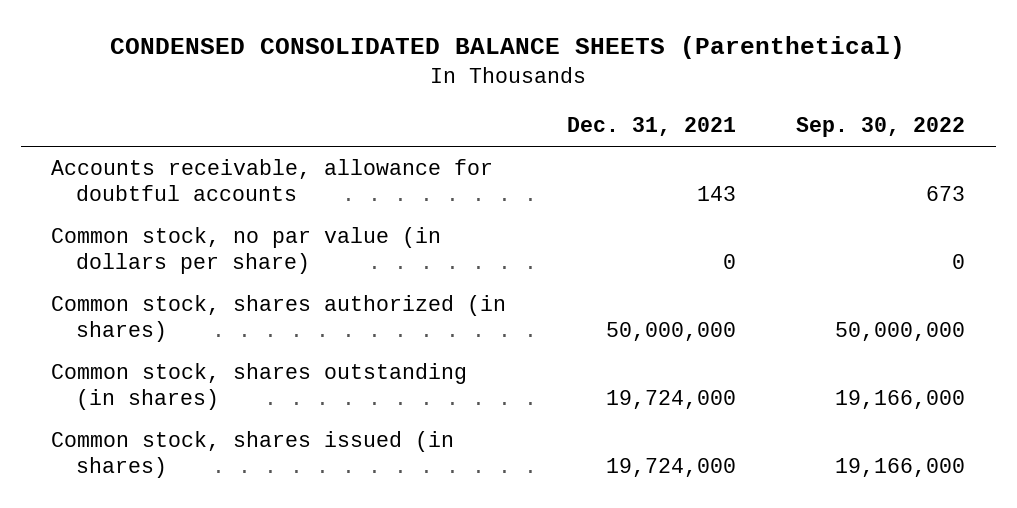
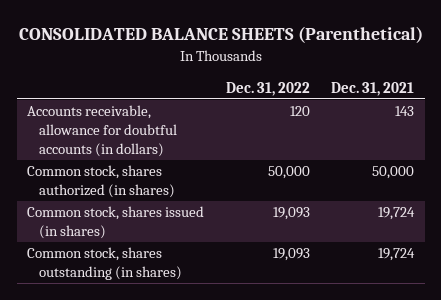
- CONDENSED CONSOLIDATED BALANCE SHEETS (Parenthetical)
+ CONSOLIDATED BALANCE SHEETS (Parenthetical)
- | Dec. 31, 2021 | Sep. 30, 2022
+ | Dec. 31, 2022 | Dec. 31, 2021
- Accounts receivable, allowance for doubtful accounts | 143 | 673
- Common stock, no par value (in dollars per share) | 0 | 0
- Common stock, shares authorized (in shares) | 50,000,000 | 50,000,000
- Common stock, shares outstanding (in shares) | 19,724,000 | 19,166,000
- Common stock, shares issued (in shares) | 19,724,000 | 19,166,000
+ Accounts receivable, allowance for doubtful accounts (in dollars) | 120 | 143
+ Common stock, shares authorized (in shares) | 50,000 | 50,000
+ Common stock, shares issued (in shares) | 19,093 | 19,724
+ Common stock, shares outstanding (in shares) | 19,093 | 19,724

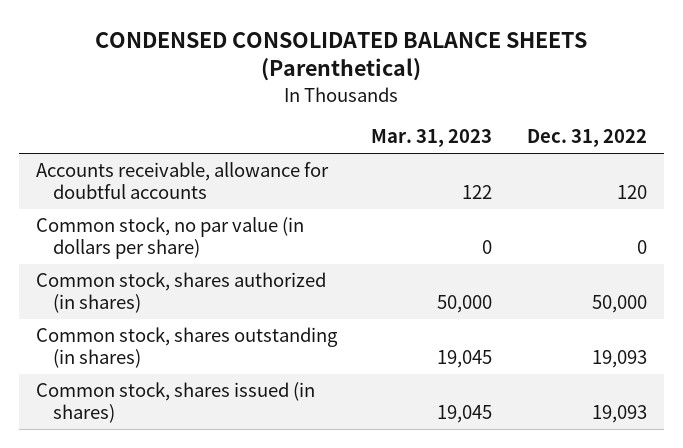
- CONSOLIDATED BALANCE SHEETS (Parenthetical)
+ CONDENSED CONSOLIDATED BALANCE SHEETS (Parenthetical)
- | Dec. 31, 2022 | Dec. 31, 2021
+ | Mar. 31, 2023 | Dec. 31, 2022
- Accounts receivable, allowance for doubtful accounts (in dollars) | 120 | 143
+ Accounts receivable, allowance for doubtful accounts | 122 | 120
+ Common stock, no par value (in dollars per share) | 0 | 0
moved down: Common stock, shares issued (in shares) | 19,045 | 19,093

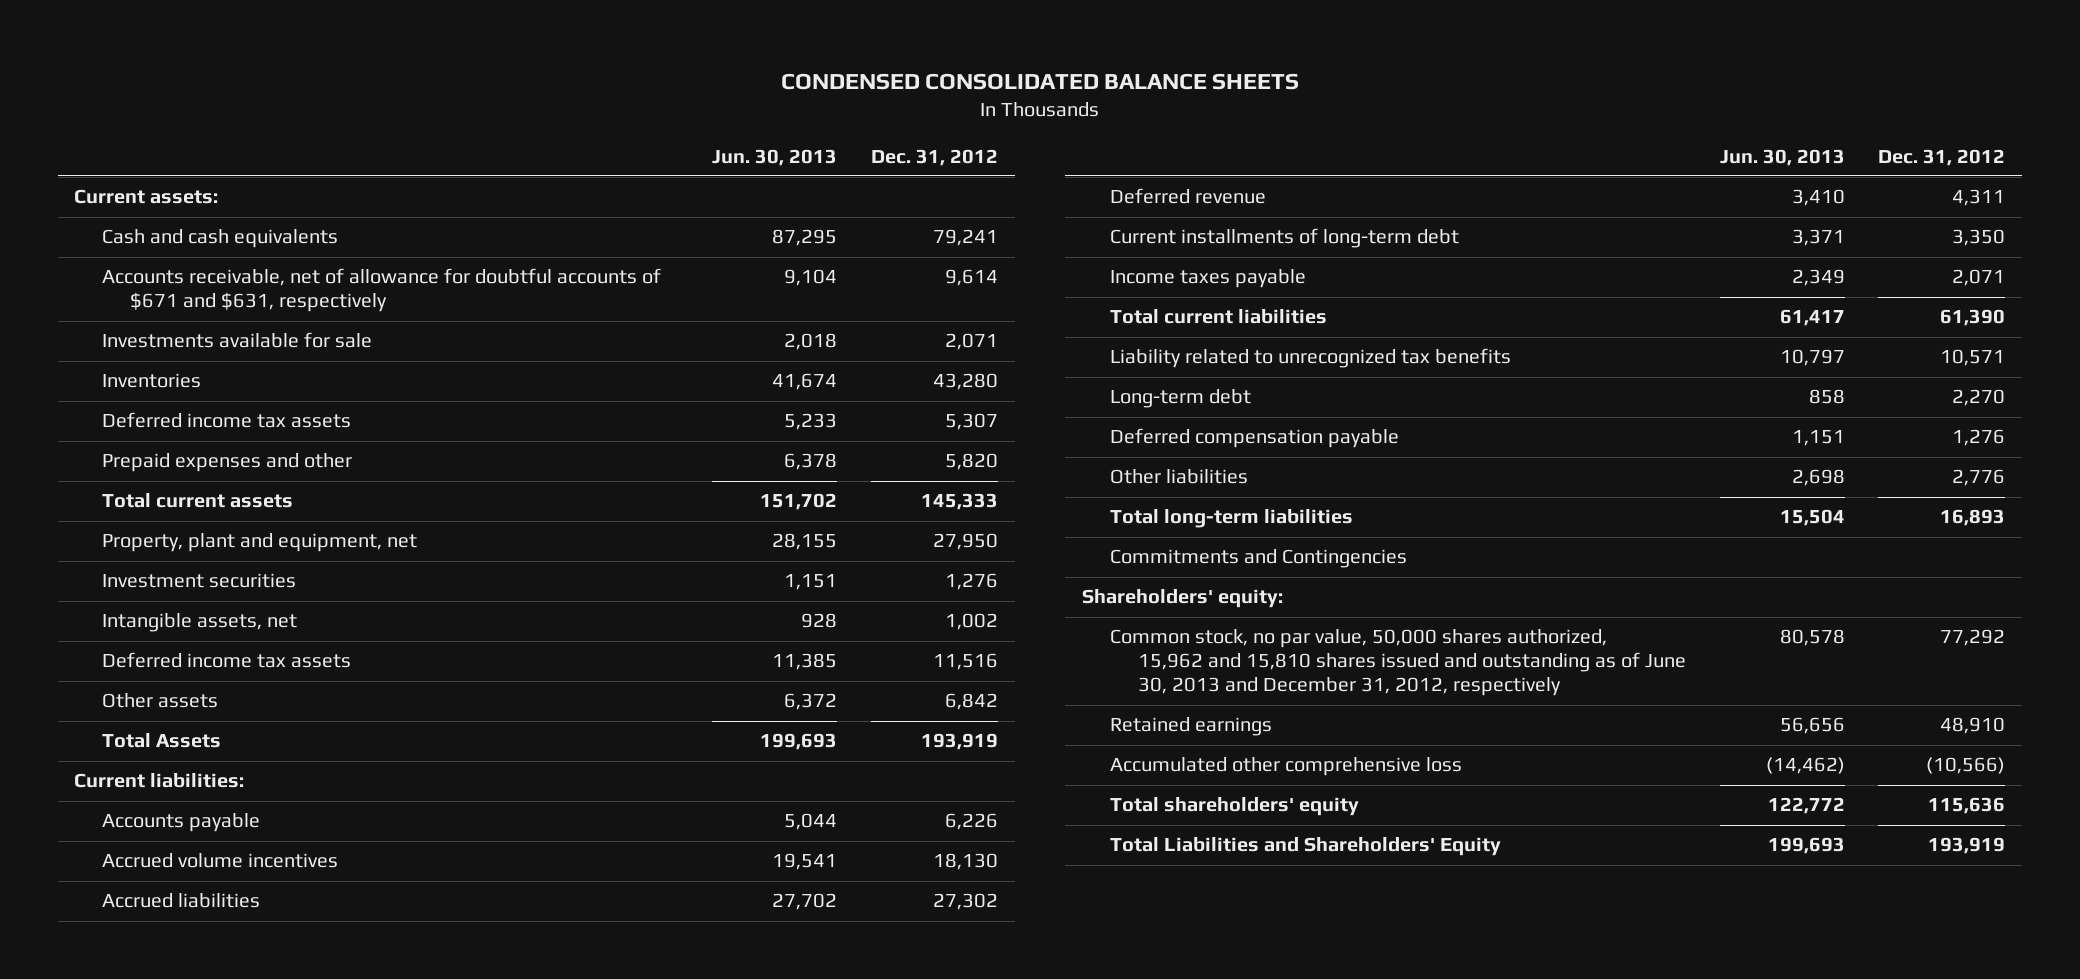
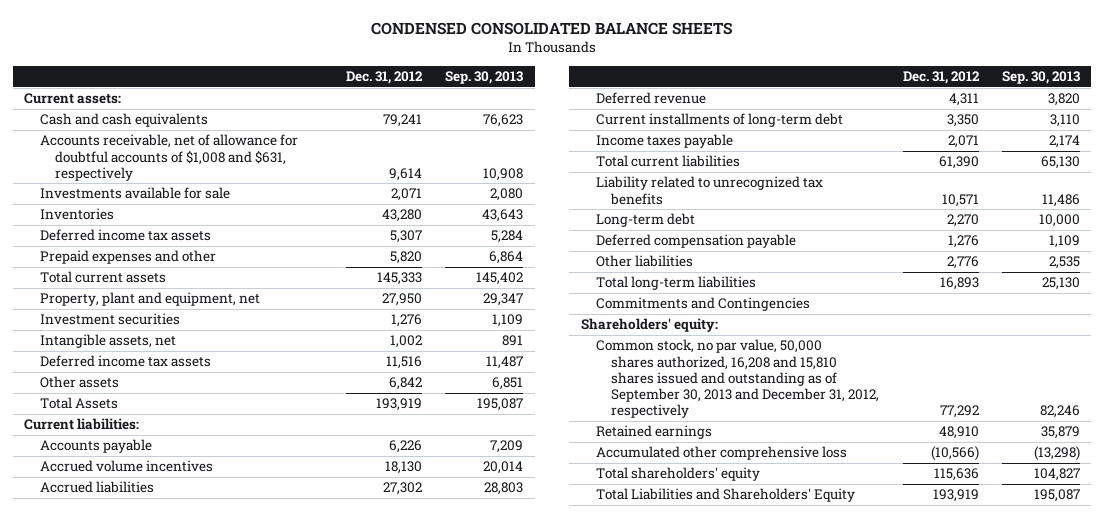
- | Jun. 30, 2013 | Dec. 31, 2012
+ | Dec. 31, 2012 | Sep. 30, 2013
- Accounts receivable, net of allowance for doubtful accounts of $671 and $631, respectively | 9,104 | 9,614
+ Accounts receivable, net of allowance for doubtful accounts of $1,008 and $631, respectively | 9,614 | 10,908
- Common stock, no par value, 50,000 shares authorized, 15,962 and 15,810 shares issued and outstanding as of June 30, 2013 and December 31, 2012, respectively | 80,578 | 77,292
+ Common stock, no par value, 50,000 shares authorized, 16,208 and 15,810 shares issued and outstanding as of September 30, 2013 and December 31, 2012, respectively | 77,292 | 82,246

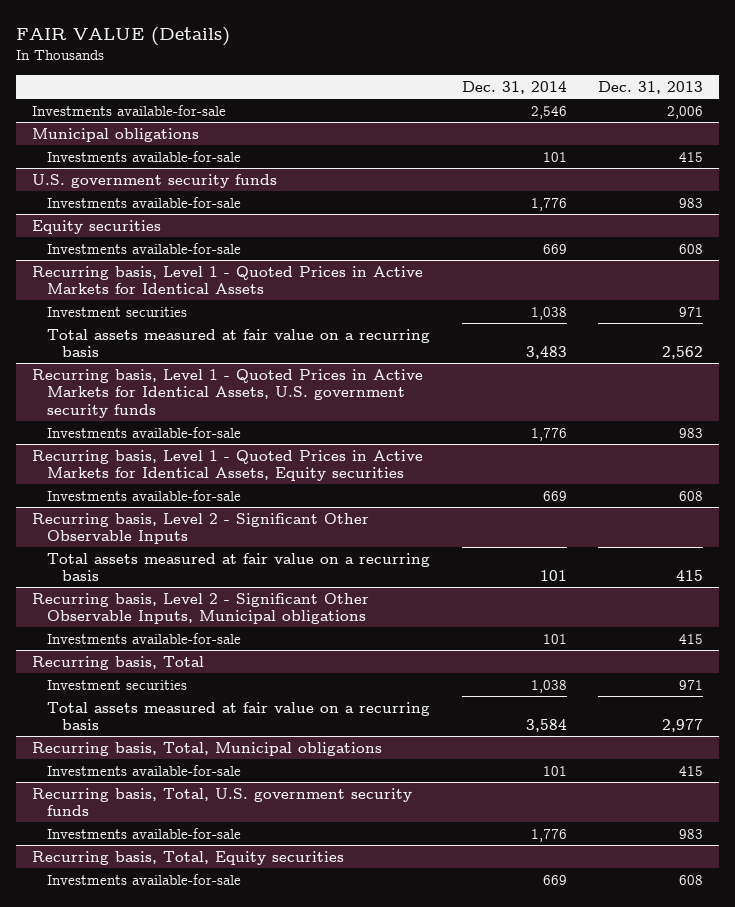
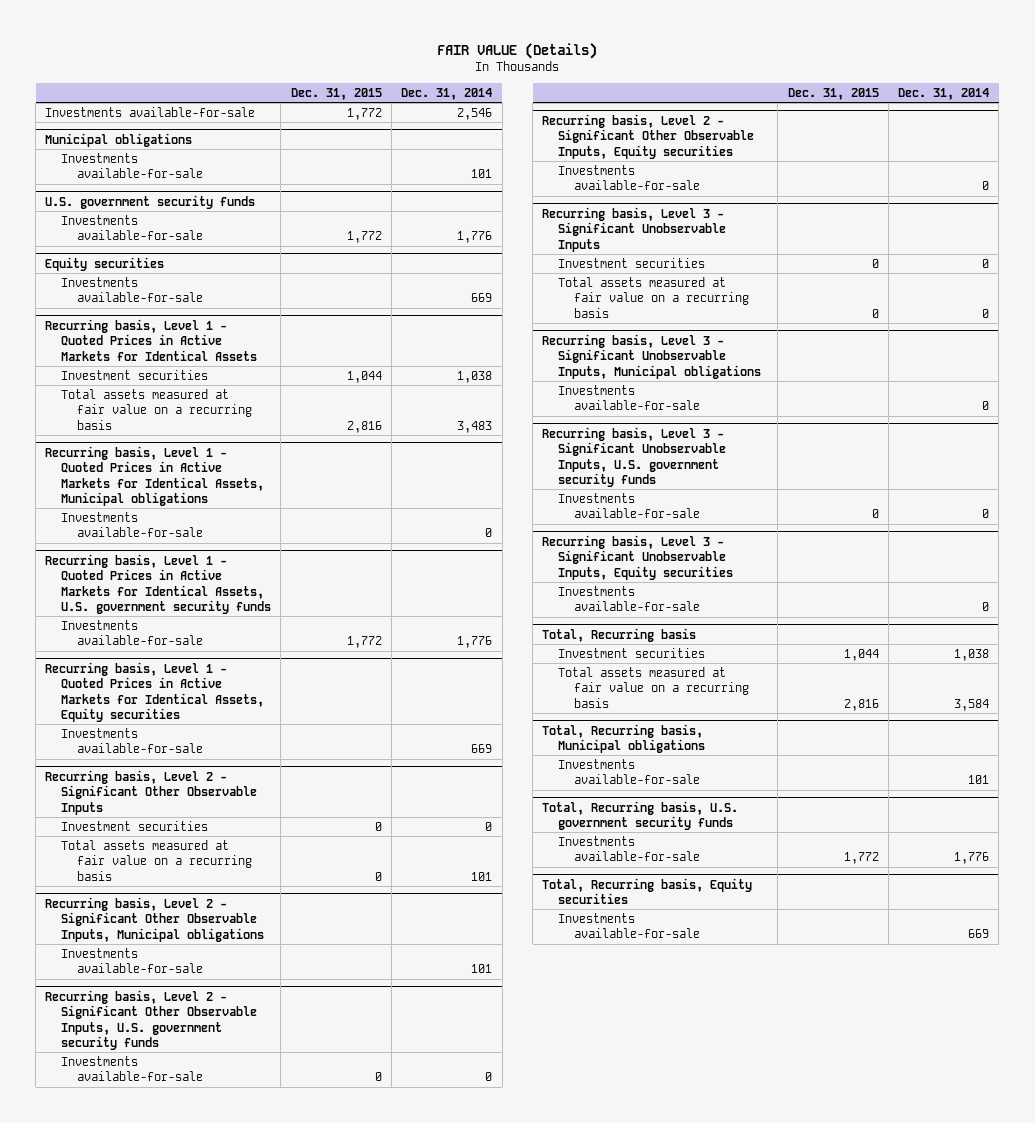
- | Dec. 31, 2014 | Dec. 31, 2013
+ | Dec. 31, 2015 | Dec. 31, 2014
+ Recurring basis, Level 1 - Quoted Prices in Active Markets for Identical Assets, Municipal obligations
+ Investments available-for-sale | | 0
@ Recurring basis, Level 2 - Significant Other Observable Inputs
+ Investment securities | 0 | 0
- Recurring basis, Total
+ Recurring basis, Level 2 - Significant Other Observable Inputs, U.S. government security funds
+ Investments available-for-sale | 0 | 0
+ Recurring basis, Level 2 - Significant Other Observable Inputs, Equity securities
+ Investments available-for-sale | | 0
+ Recurring basis, Level 3 - Significant Unobservable Inputs
+ Investment securities | 0 | 0
+ Total assets measured at fair value on a recurring basis | 0 | 0
+ Recurring basis, Level 3 - Significant Unobservable Inputs, Municipal obligations
+ Investments available-for-sale | | 0
+ Recurring basis, Level 3 - Significant Unobservable Inputs, U.S. government security funds
+ Investments available-for-sale | 0 | 0
+ Recurring basis, Level 3 - Significant Unobservable Inputs, Equity securities
+ Investments available-for-sale | | 0
+ Total, Recurring basis
- Recurring basis, Total, Municipal obligations
+ Total, Recurring basis, Municipal obligations
- Recurring basis, Total, U.S. government security funds
+ Total, Recurring basis, U.S. government security funds
- Recurring basis, Total, Equity securities
+ Total, Recurring basis, Equity securities

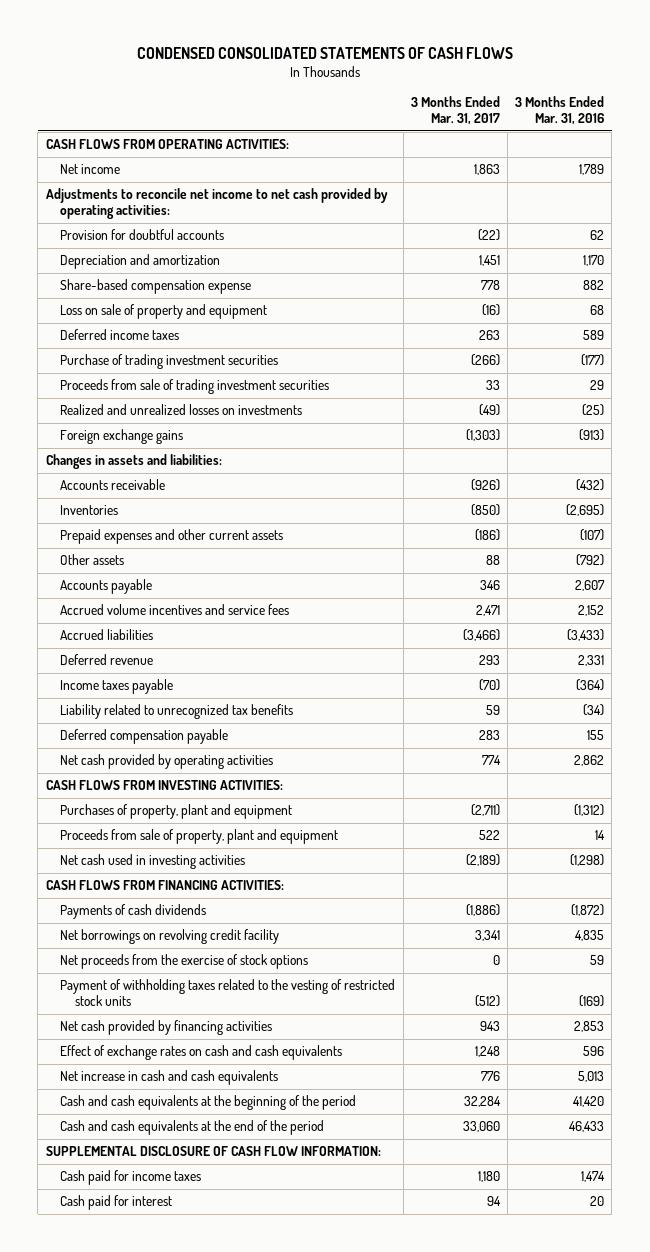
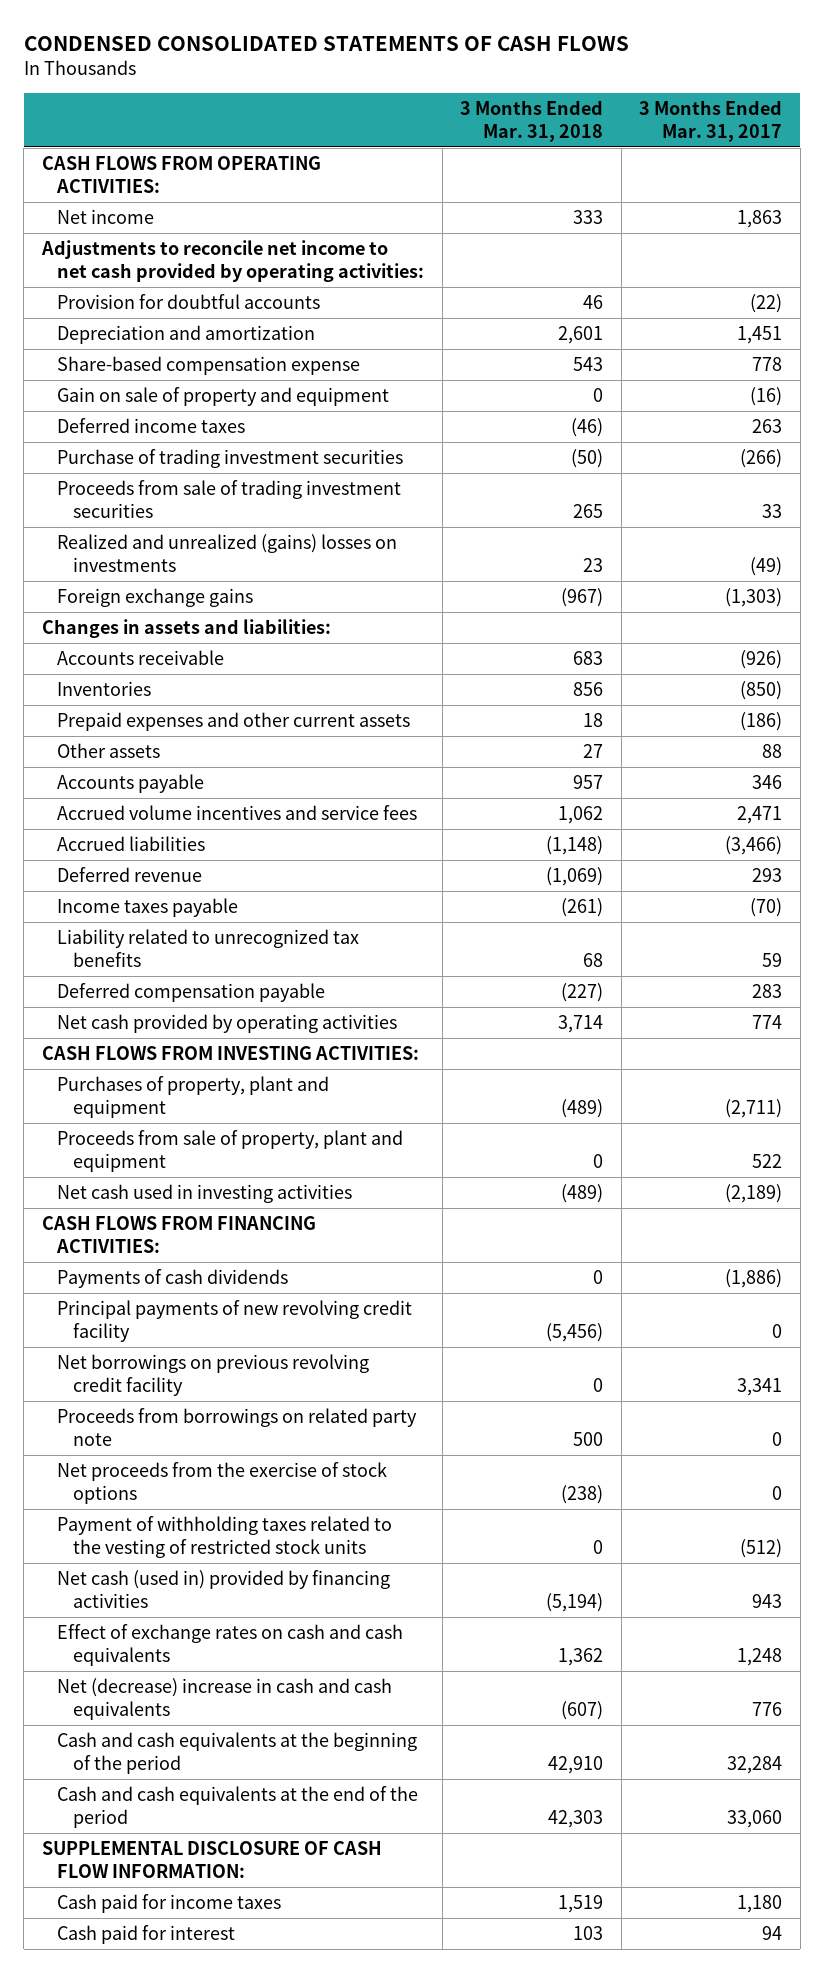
- | 3 Months Ended Mar. 31, 2017 | 3 Months Ended Mar. 31, 2016
+ | 3 Months Ended Mar. 31, 2018 | 3 Months Ended Mar. 31, 2017
- Loss on sale of property and equipment | (16) | 68
+ Gain on sale of property and equipment | 0 | (16)
- Realized and unrealized losses on investments | (49) | (25)
+ Realized and unrealized (gains) losses on investments | 23 | (49)
- Net borrowings on revolving credit facility | 3,341 | 4,835
+ Principal payments of new revolving credit facility | (5,456) | 0
+ Net borrowings on previous revolving credit facility | 0 | 3,341
+ Proceeds from borrowings on related party note | 500 | 0
- Net cash provided by financing activities | 943 | 2,853
+ Net cash (used in) provided by financing activities | (5,194) | 943
- Net increase in cash and cash equivalents | 776 | 5,013
+ Net (decrease) increase in cash and cash equivalents | (607) | 776

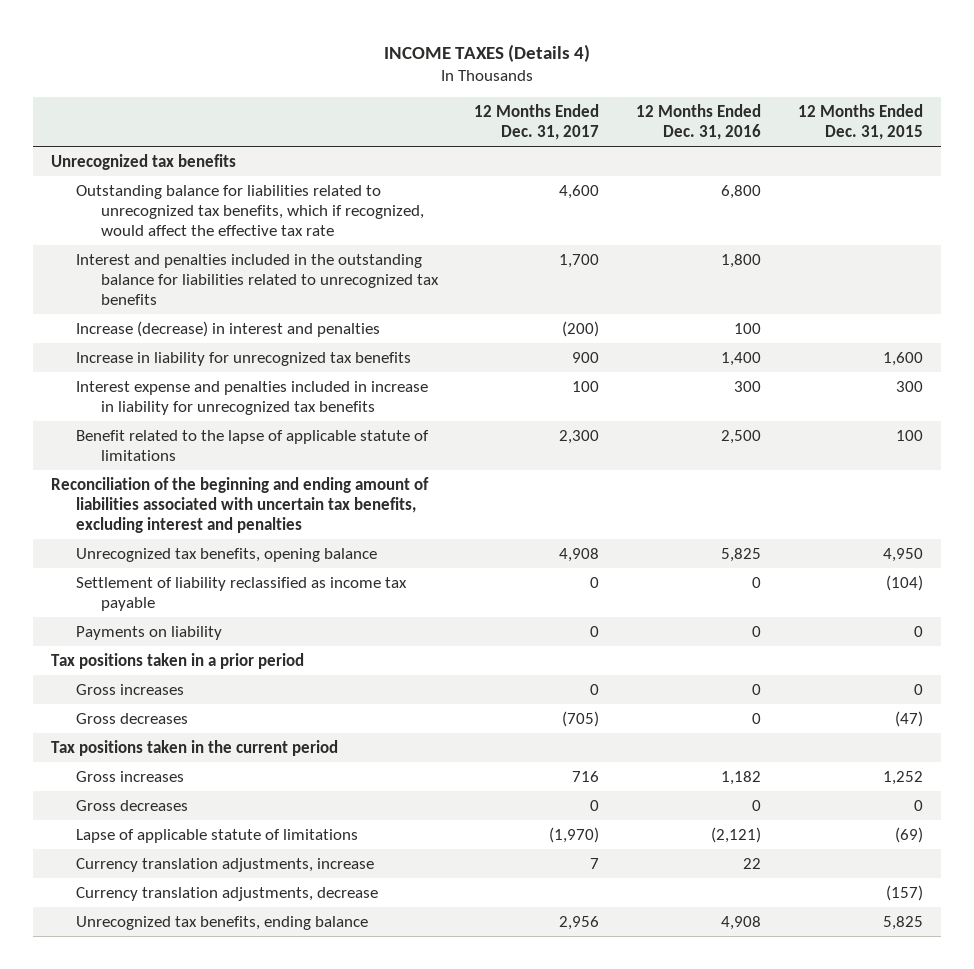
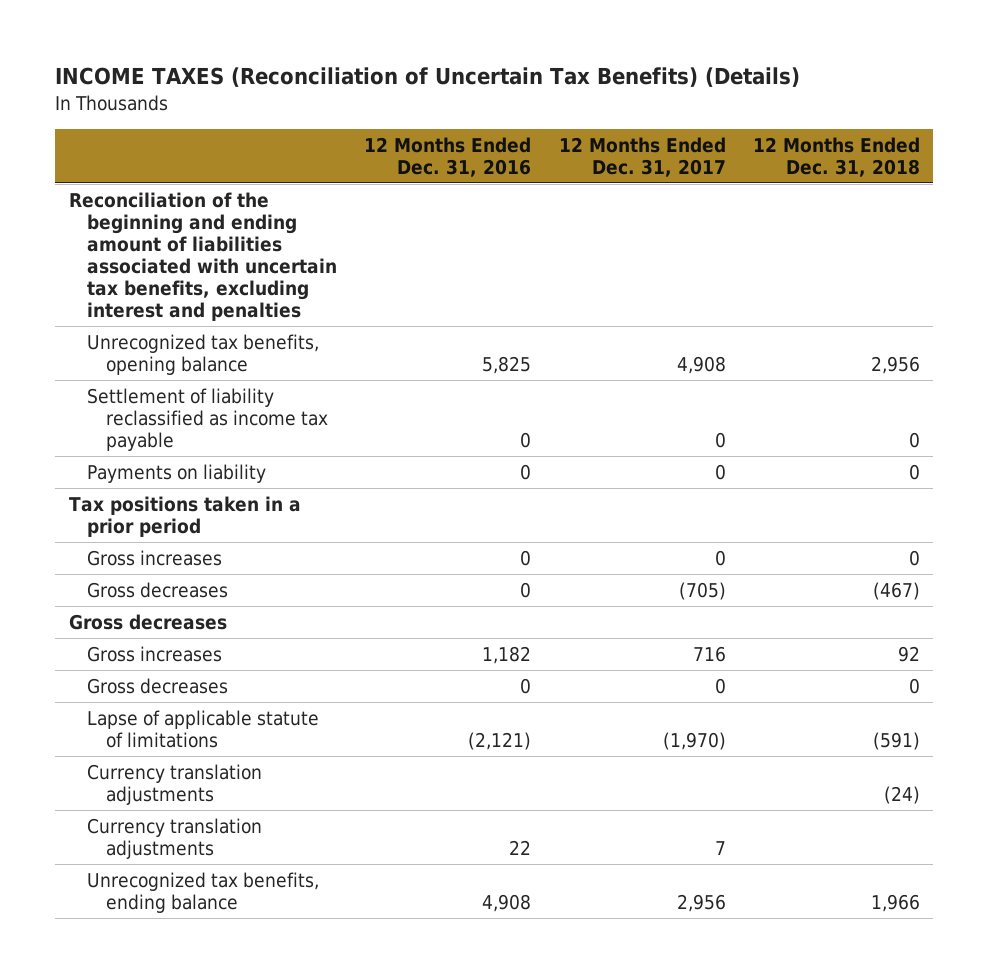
- INCOME TAXES (Details 4)
+ INCOME TAXES (Reconciliation of Uncertain Tax Benefits) (Details)
- | 12 Months Ended Dec. 31, 2017 | 12 Months Ended Dec. 31, 2016 | 12 Months Ended Dec. 31, 2015
+ | 12 Months Ended Dec. 31, 2016 | 12 Months Ended Dec. 31, 2017 | 12 Months Ended Dec. 31, 2018
- Unrecognized tax benefits
- Outstanding balance for liabilities related to unrecognized tax benefits, which if recognized, would affect the effective tax rate | 4,600 | 6,800 |
- Interest and penalties included in the outstanding balance for liabilities related to unrecognized tax benefits | 1,700 | 1,800 |
- Increase (decrease) in interest and penalties | (200) | 100 |
- Increase in liability for unrecognized tax benefits | 900 | 1,400 | 1,600
- Interest expense and penalties included in increase in liability for unrecognized tax benefits | 100 | 300 | 300
- Benefit related to the lapse of applicable statute of limitations | 2,300 | 2,500 | 100
- Tax positions taken in the current period
+ Gross decreases
- Currency translation adjustments, increase | 7 | 22 |
- Currency translation adjustments, decrease | | | (157)
+ Currency translation adjustments | | | (24)
+ Currency translation adjustments | 22 | 7 |

